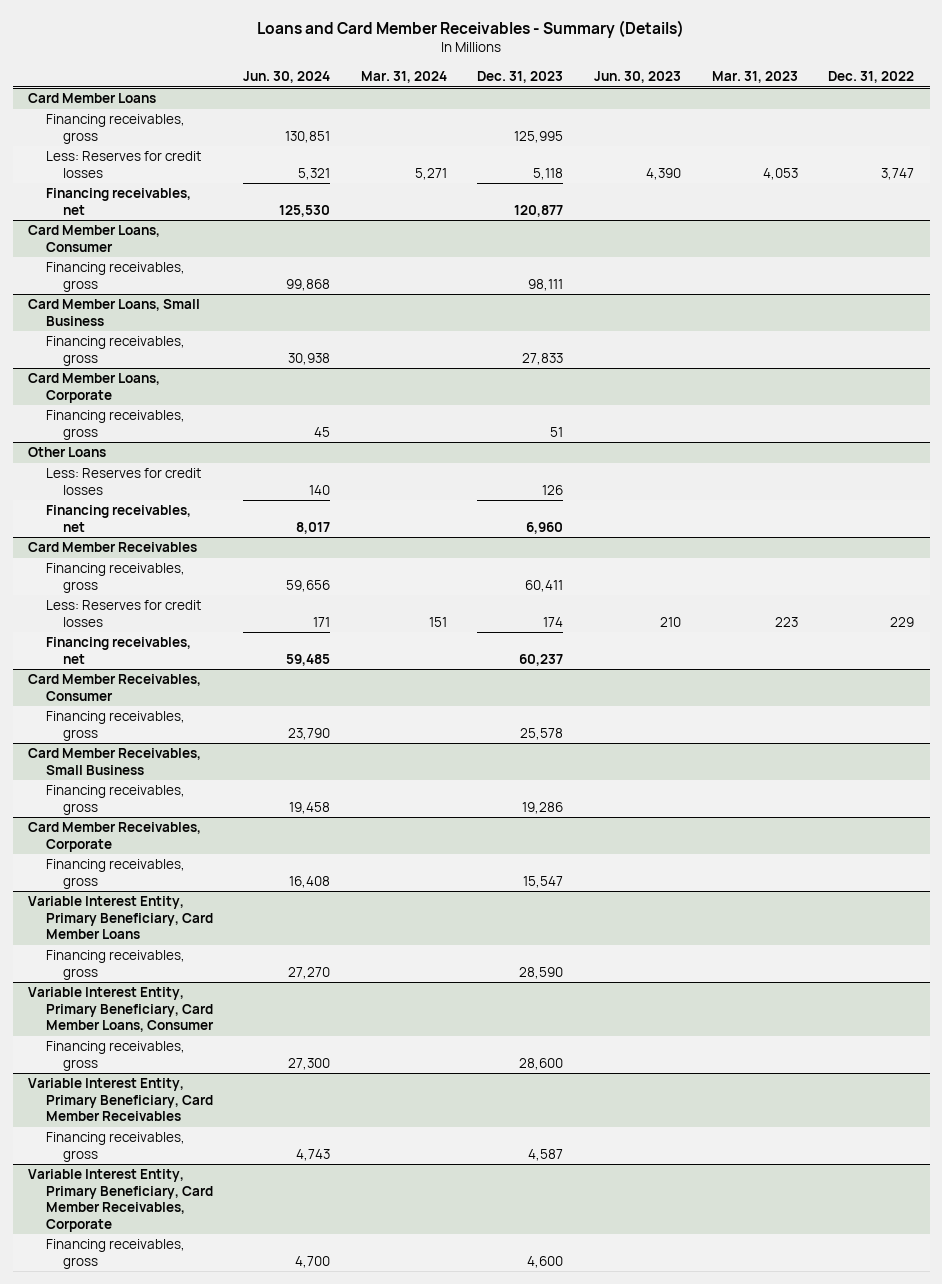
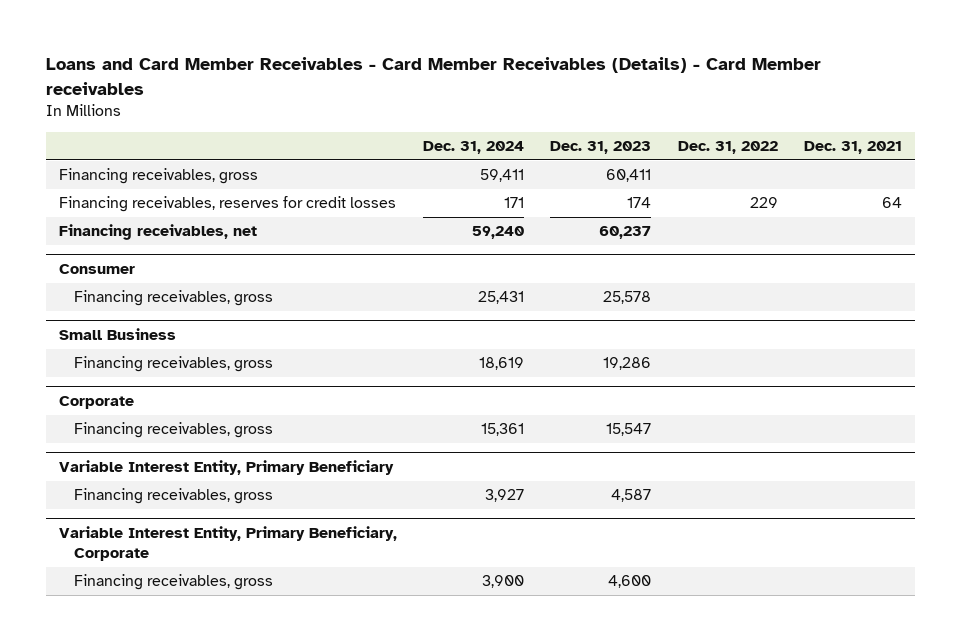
- Loans and Card Member Receivables - Summary (Details)
+ Loans and Card Member Receivables - Card Member Receivables (Details) - Card Member receivables
- | Jun. 30, 2024 | Mar. 31, 2024 | Dec. 31, 2023 | Jun. 30, 2023 | Mar. 31, 2023 | Dec. 31, 2022
+ | Dec. 31, 2024 | Dec. 31, 2023 | Dec. 31, 2022 | Dec. 31, 2021
- Card Member Loans
- Financing receivables, gross | 130,851 | | 125,995 | | |
- Less: Reserves for credit losses | 5,321 | 5,271 | 5,118 | 4,390 | 4,053 | 3,747
- Financing receivables, net | 125,530 | | 120,877 | | |
- Card Member Loans, Consumer
- Financing receivables, gross | 99,868 | | 98,111 | | |
- Card Member Loans, Small Business
- Financing receivables, gross | 30,938 | | 27,833 | | |
- Card Member Loans, Corporate
- Financing receivables, gross | 45 | | 51 | | |
- Other Loans
- Less: Reserves for credit losses | 140 | | 126 | | |
- Financing receivables, net | 8,017 | | 6,960 | | |
- Card Member Receivables
- Less: Reserves for credit losses | 171 | 151 | 174 | 210 | 223 | 229
+ Financing receivables, reserves for credit losses | 171 | 174 | 229 | 64
- Card Member Receivables, Consumer
+ Consumer
- Card Member Receivables, Small Business
+ Small Business
- Card Member Receivables, Corporate
+ Corporate
- Variable Interest Entity, Primary Beneficiary, Card Member Loans
- Financing receivables, gross | 27,270 | | 28,590 | | |
- Variable Interest Entity, Primary Beneficiary, Card Member Loans, Consumer
- Financing receivables, gross | 27,300 | | 28,600 | | |
- Variable Interest Entity, Primary Beneficiary, Card Member Receivables
+ Variable Interest Entity, Primary Beneficiary
- Variable Interest Entity, Primary Beneficiary, Card Member Receivables, Corporate
+ Variable Interest Entity, Primary Beneficiary, Corporate

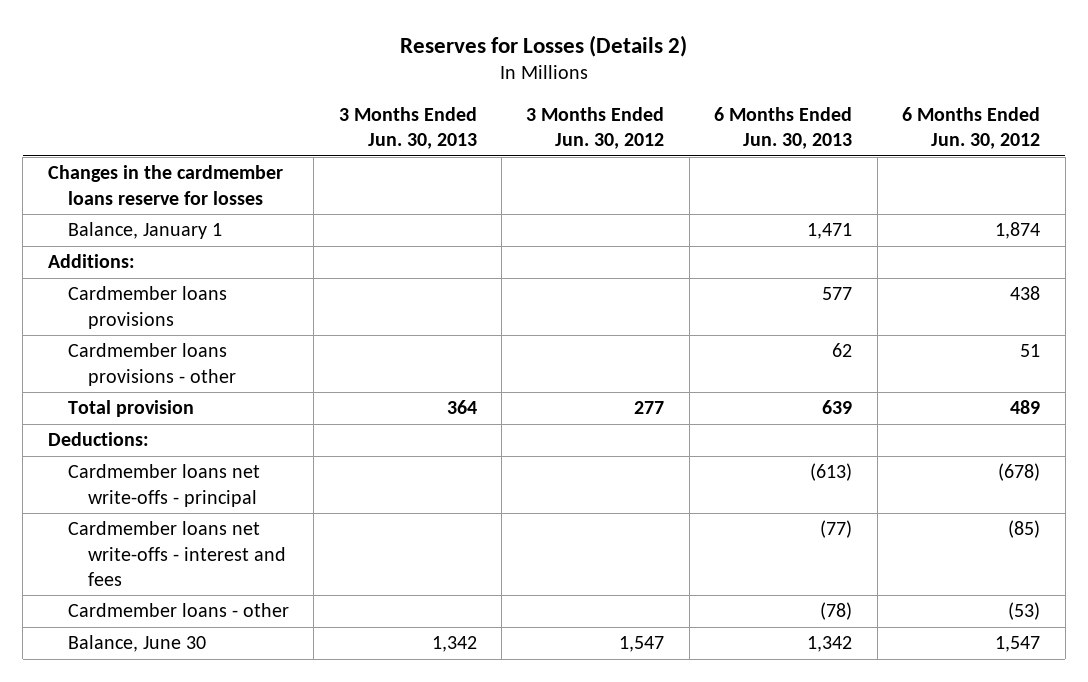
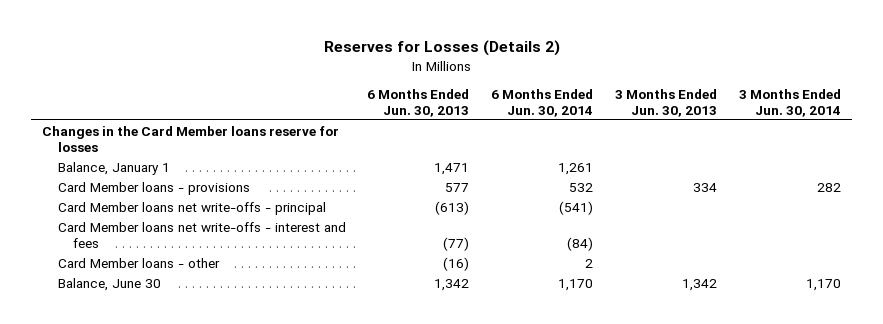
- | 3 Months Ended Jun. 30, 2013 | 3 Months Ended Jun. 30, 2012 | 6 Months Ended Jun. 30, 2013 | 6 Months Ended Jun. 30, 2012
+ | 6 Months Ended Jun. 30, 2013 | 6 Months Ended Jun. 30, 2014 | 3 Months Ended Jun. 30, 2013 | 3 Months Ended Jun. 30, 2014
- Changes in the cardmember loans reserve for losses
+ Changes in the Card Member loans reserve for losses
- Additions:
- Cardmember loans provisions | | | 577 | 438
- Cardmember loans provisions - other | | | 62 | 51
- Total provision | 364 | 277 | 639 | 489
- Deductions:
- Cardmember loans net write-offs - principal | | | (613) | (678)
- Cardmember loans net write-offs - interest and fees | | | (77) | (85)
- Cardmember loans - other | | | (78) | (53)
+ Card Member loans - provisions | 577 | 532 | 334 | 282
+ Card Member loans net write-offs - principal | (613) | (541) | |
+ Card Member loans net write-offs - interest and fees | (77) | (84) | |
+ Card Member loans - other | (16) | 2 | |

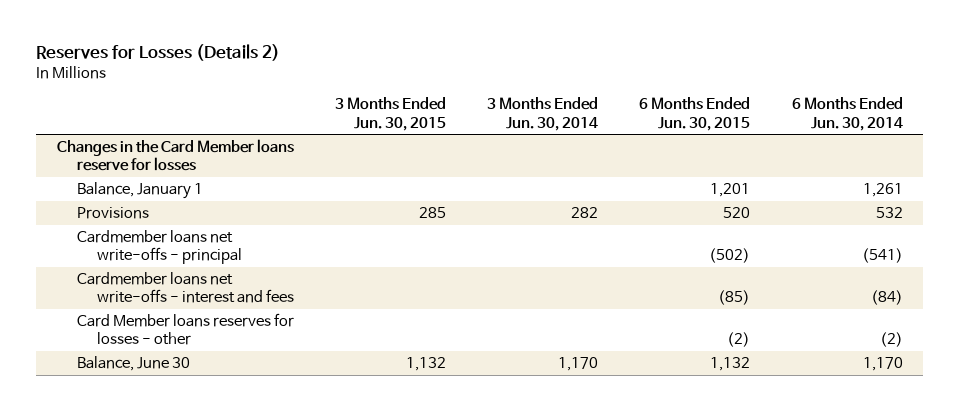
- | 6 Months Ended Jun. 30, 2013 | 6 Months Ended Jun. 30, 2014 | 3 Months Ended Jun. 30, 2013 | 3 Months Ended Jun. 30, 2014
+ | 3 Months Ended Jun. 30, 2015 | 3 Months Ended Jun. 30, 2014 | 6 Months Ended Jun. 30, 2015 | 6 Months Ended Jun. 30, 2014
- Card Member loans - provisions | 577 | 532 | 334 | 282
- Card Member loans net write-offs - principal | (613) | (541) | |
- Card Member loans net write-offs - interest and fees | (77) | (84) | |
- Card Member loans - other | (16) | 2 | |
+ Provisions | 285 | 282 | 520 | 532
+ Cardmember loans net write-offs - principal | | | (502) | (541)
+ Cardmember loans net write-offs - interest and fees | | | (85) | (84)
+ Card Member loans reserves for losses - other | | | (2) | (2)

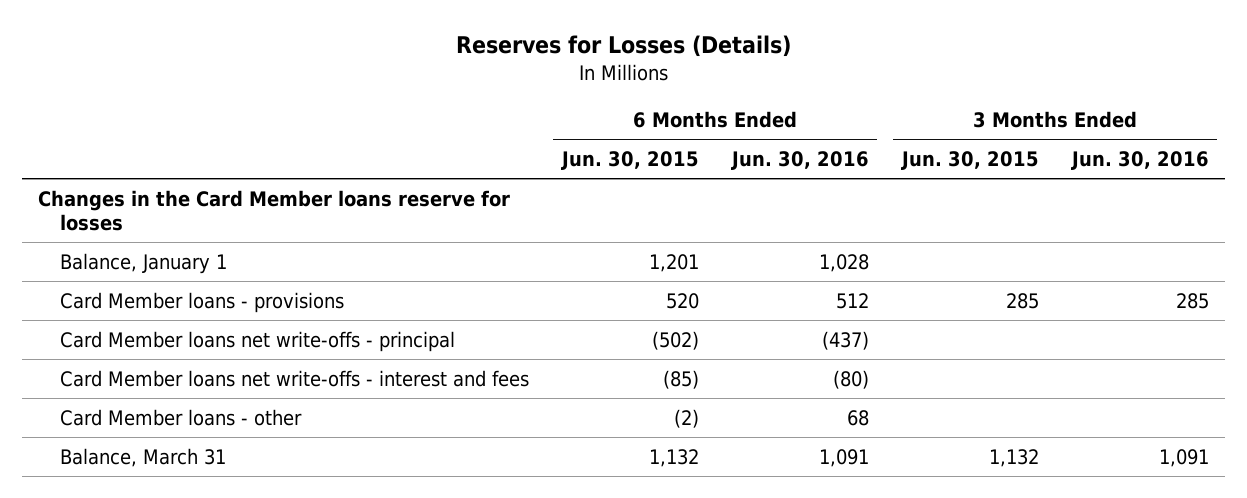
- Reserves for Losses (Details 2)
+ Reserves for Losses (Details)
- | 3 Months Ended Jun. 30, 2015 | 3 Months Ended Jun. 30, 2014 | 6 Months Ended Jun. 30, 2015 | 6 Months Ended Jun. 30, 2014
+ | 6 Months Ended Jun. 30, 2015 | 6 Months Ended Jun. 30, 2016 | 3 Months Ended Jun. 30, 2015 | 3 Months Ended Jun. 30, 2016
- Provisions | 285 | 282 | 520 | 532
- Cardmember loans net write-offs - principal | | | (502) | (541)
- Cardmember loans net write-offs - interest and fees | | | (85) | (84)
- Card Member loans reserves for losses - other | | | (2) | (2)
- Balance, June 30 | 1,132 | 1,170 | 1,132 | 1,170
+ Card Member loans - provisions | 520 | 512 | 285 | 285
+ Card Member loans net write-offs - principal | (502) | (437) | |
+ Card Member loans net write-offs - interest and fees | (85) | (80) | |
+ Card Member loans - other | (2) | 68 | |
+ Balance, March 31 | 1,132 | 1,091 | 1,132 | 1,091

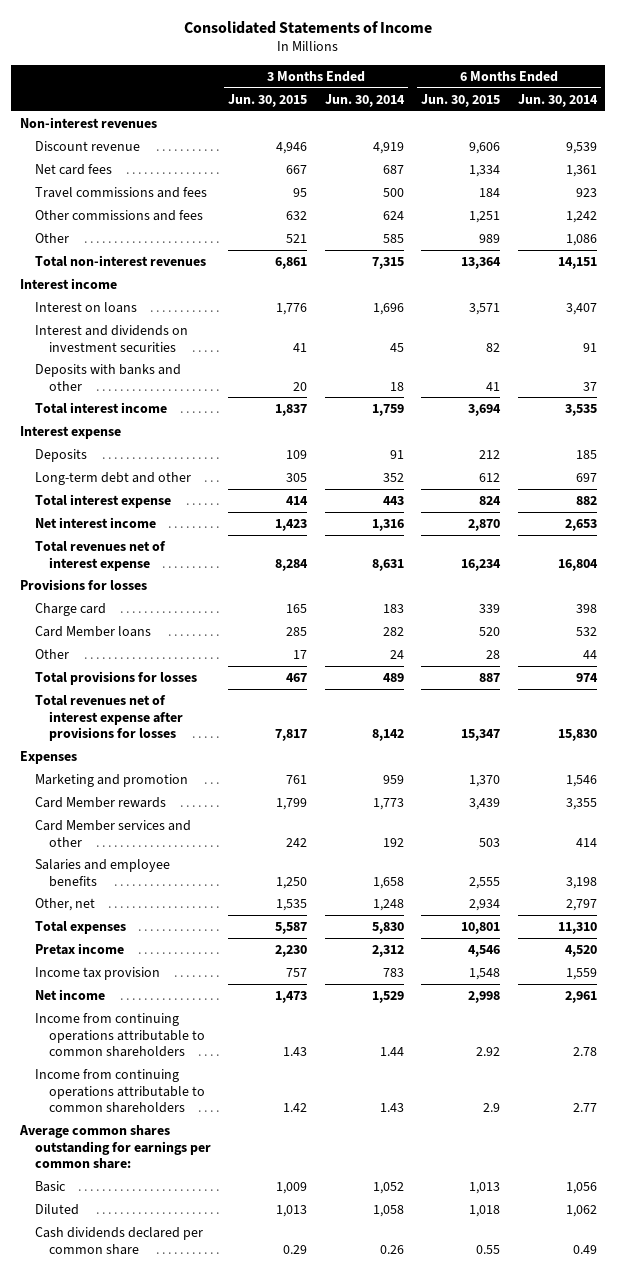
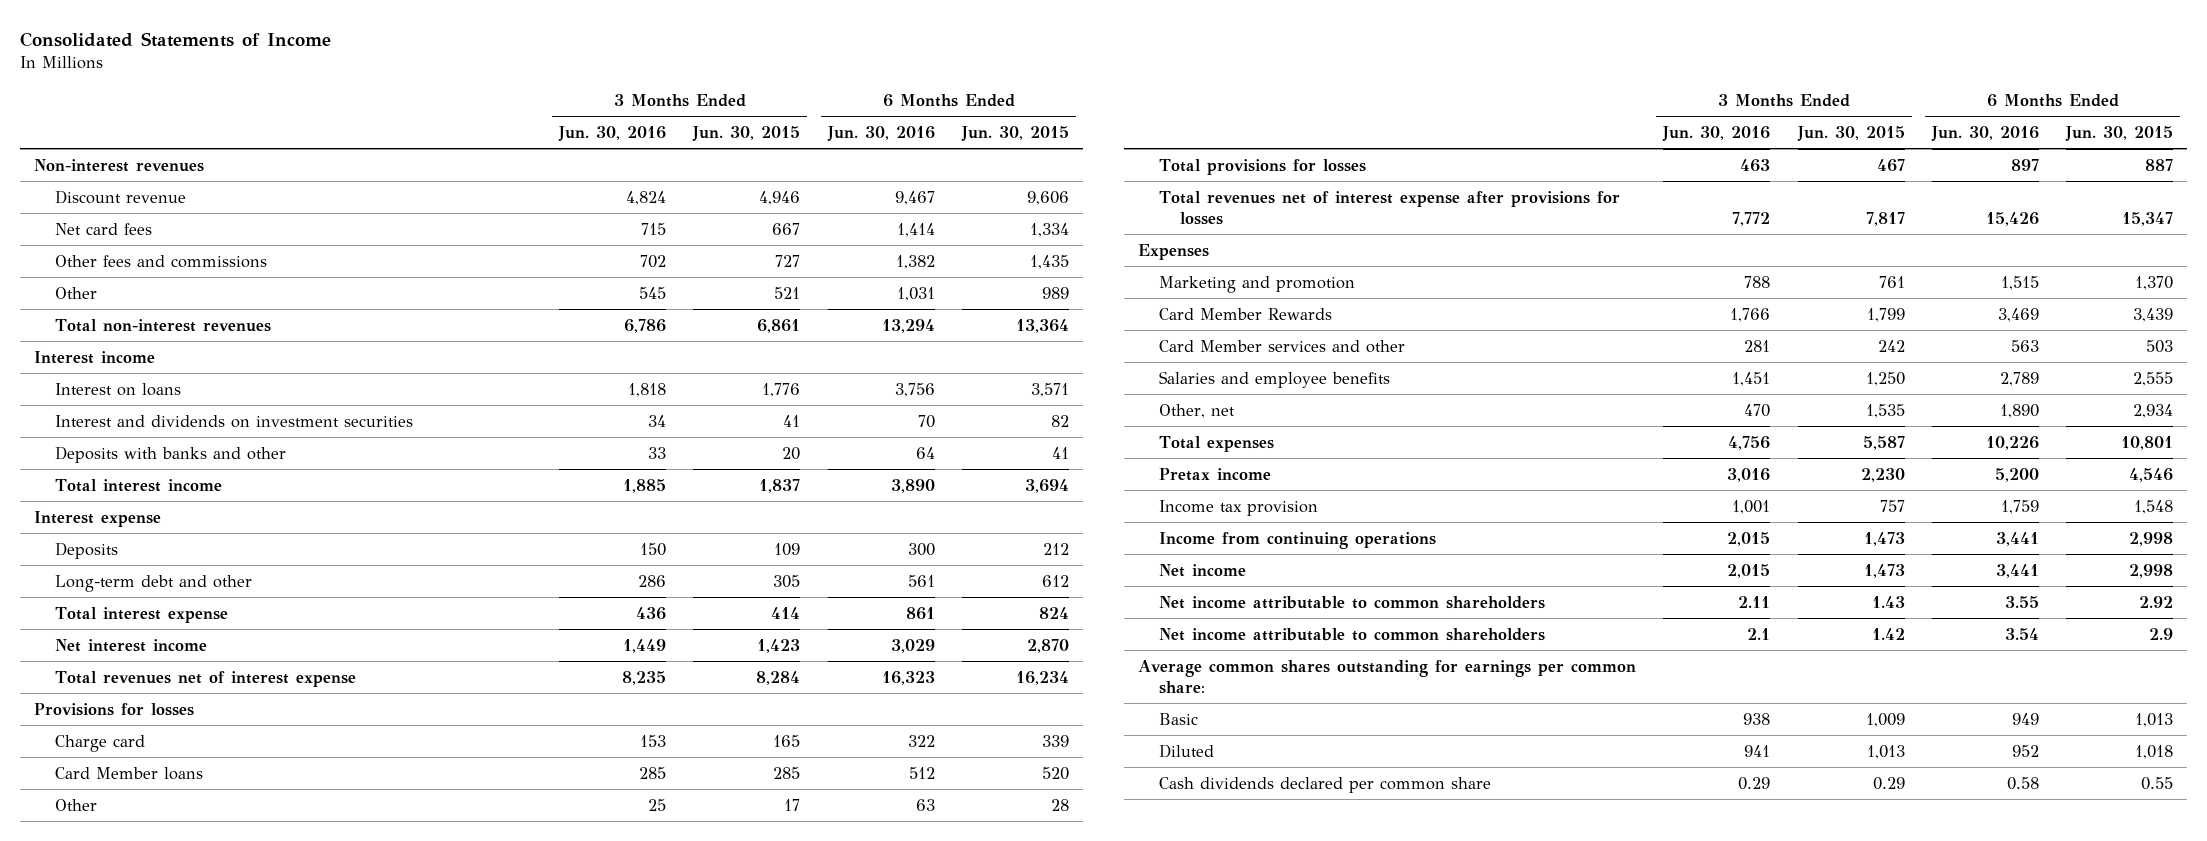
- | 3 Months Ended Jun. 30, 2015 | 3 Months Ended Jun. 30, 2014 | 6 Months Ended Jun. 30, 2015 | 6 Months Ended Jun. 30, 2014
+ | 3 Months Ended Jun. 30, 2016 | 3 Months Ended Jun. 30, 2015 | 6 Months Ended Jun. 30, 2016 | 6 Months Ended Jun. 30, 2015
- Travel commissions and fees | 95 | 500 | 184 | 923
- Other commissions and fees | 632 | 624 | 1,251 | 1,242
+ Other fees and commissions | 702 | 727 | 1,382 | 1,435
- Card Member rewards | 1,799 | 1,773 | 3,439 | 3,355
+ Card Member Rewards | 1,766 | 1,799 | 3,469 | 3,439
+ Income from continuing operations | 2,015 | 1,473 | 3,441 | 2,998
- Income from continuing operations attributable to common shareholders | 1.43 | 1.44 | 2.92 | 2.78
- Income from continuing operations attributable to common shareholders | 1.42 | 1.43 | 2.9 | 2.77
+ Net income attributable to common shareholders | 2.11 | 1.43 | 3.55 | 2.92
+ Net income attributable to common shareholders | 2.1 | 1.42 | 3.54 | 2.9

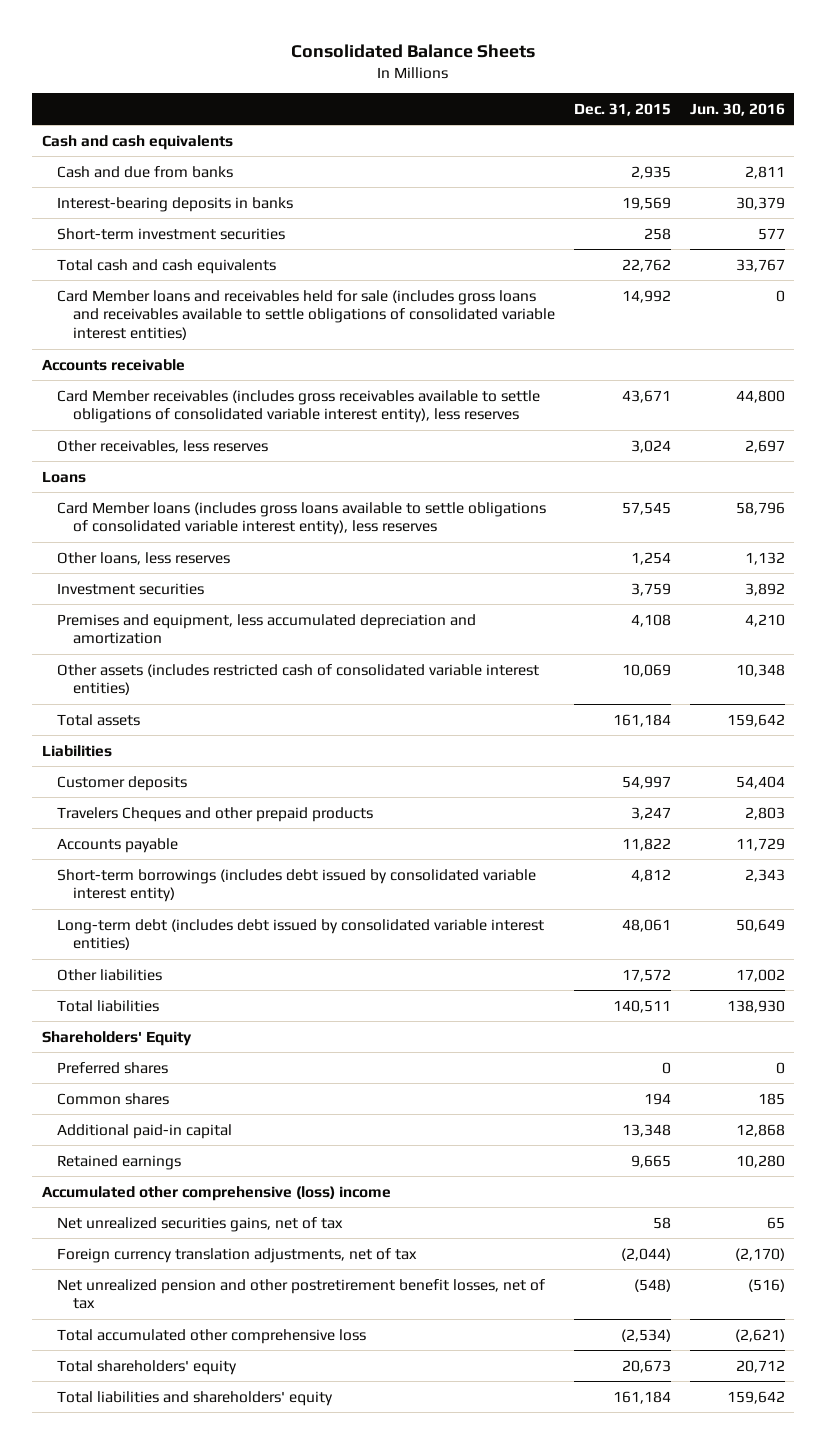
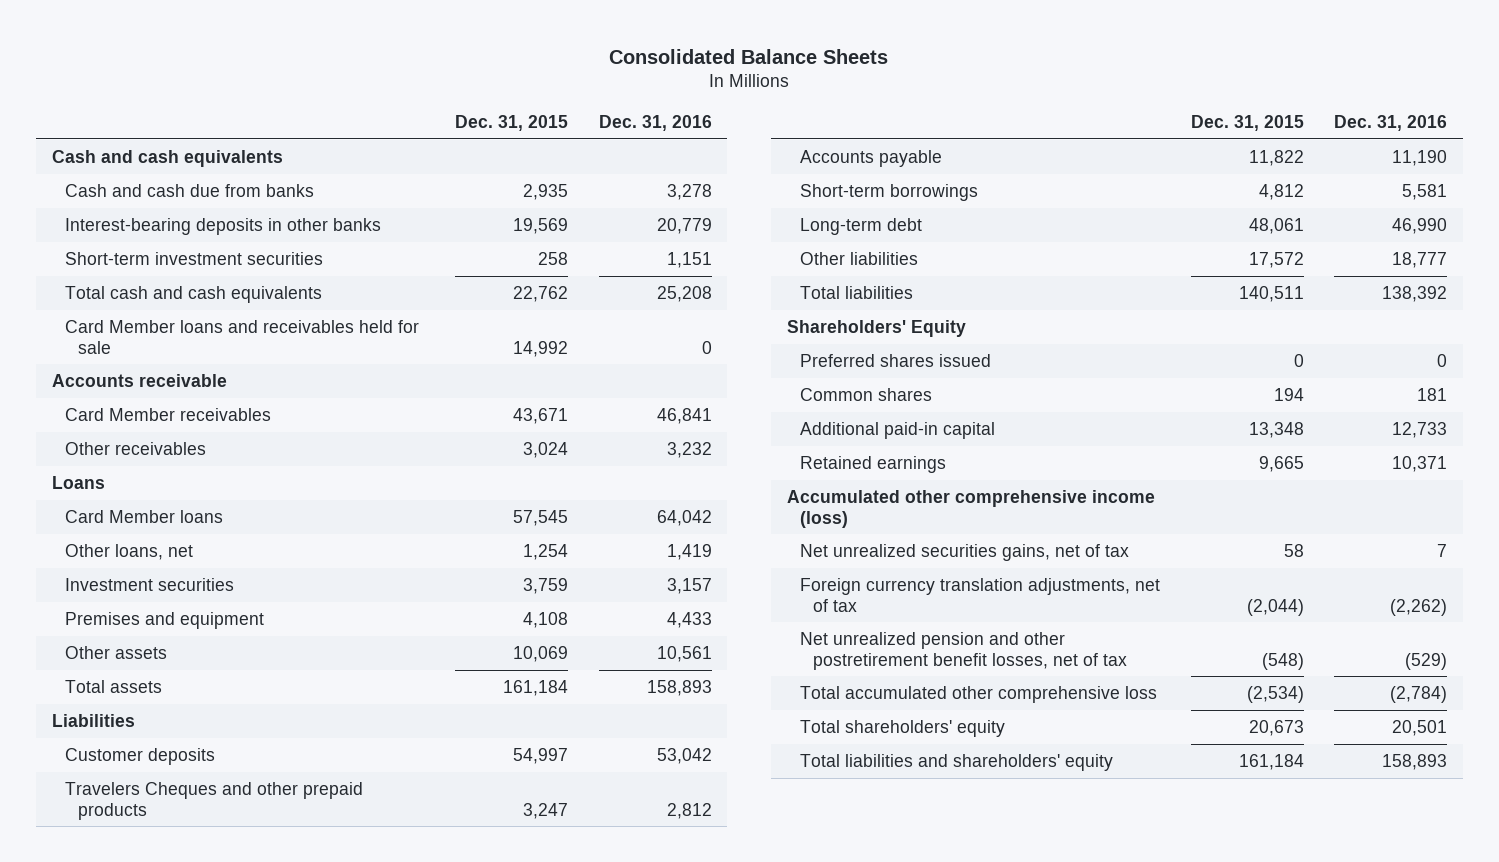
- | Dec. 31, 2015 | Jun. 30, 2016
+ | Dec. 31, 2015 | Dec. 31, 2016
- Cash and due from banks | 2,935 | 2,811
- Interest-bearing deposits in banks | 19,569 | 30,379
+ Cash and cash due from banks | 2,935 | 3,278
+ Interest-bearing deposits in other banks | 19,569 | 20,779
- Card Member loans and receivables held for sale (includes gross loans and receivables available to settle obligations of consolidated variable interest entities) | 14,992 | 0
+ Card Member loans and receivables held for sale | 14,992 | 0
- Card Member receivables (includes gross receivables available to settle obligations of consolidated variable interest entity), less reserves | 43,671 | 44,800
- Other receivables, less reserves | 3,024 | 2,697
+ Card Member receivables | 43,671 | 46,841
+ Other receivables | 3,024 | 3,232
- Card Member loans (includes gross loans available to settle obligations of consolidated variable interest entity), less reserves | 57,545 | 58,796
- Other loans, less reserves | 1,254 | 1,132
+ Card Member loans | 57,545 | 64,042
+ Other loans, net | 1,254 | 1,419
- Premises and equipment, less accumulated depreciation and amortization | 4,108 | 4,210
- Other assets (includes restricted cash of consolidated variable interest entities) | 10,069 | 10,348
+ Premises and equipment | 4,108 | 4,433
+ Other assets | 10,069 | 10,561
- Short-term borrowings (includes debt issued by consolidated variable interest entity) | 4,812 | 2,343
- Long-term debt (includes debt issued by consolidated variable interest entities) | 48,061 | 50,649
+ Short-term borrowings | 4,812 | 5,581
+ Long-term debt | 48,061 | 46,990
- Preferred shares | 0 | 0
+ Preferred shares issued | 0 | 0
- Accumulated other comprehensive (loss) income
+ Accumulated other comprehensive income (loss)

